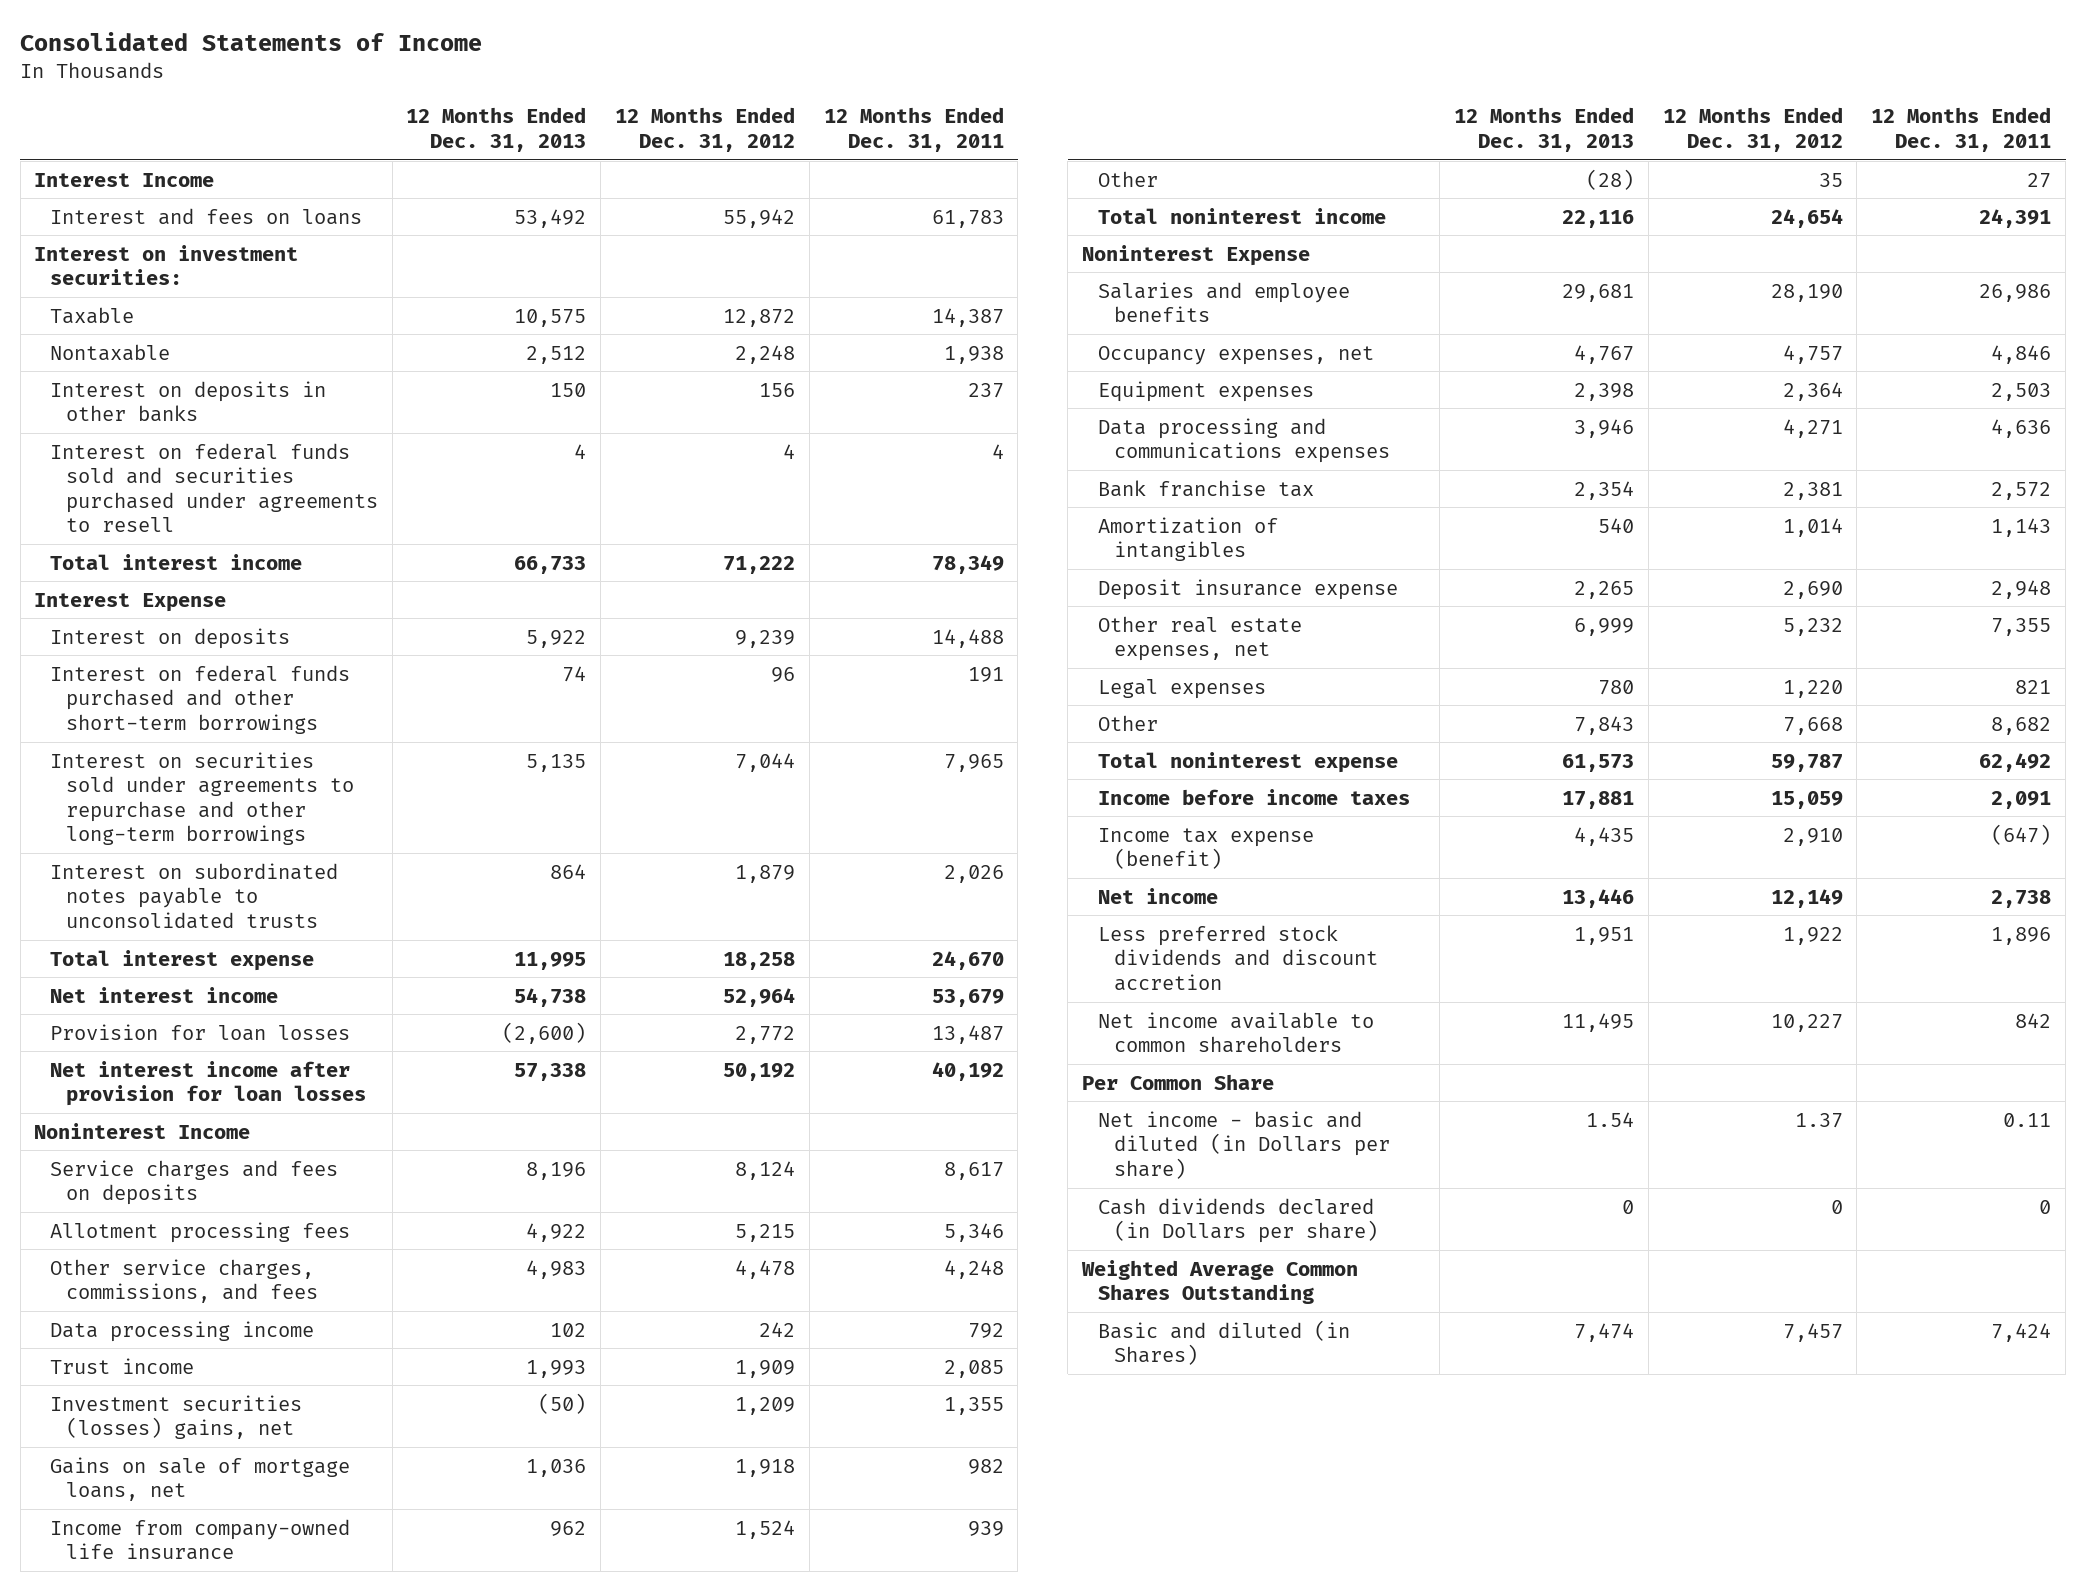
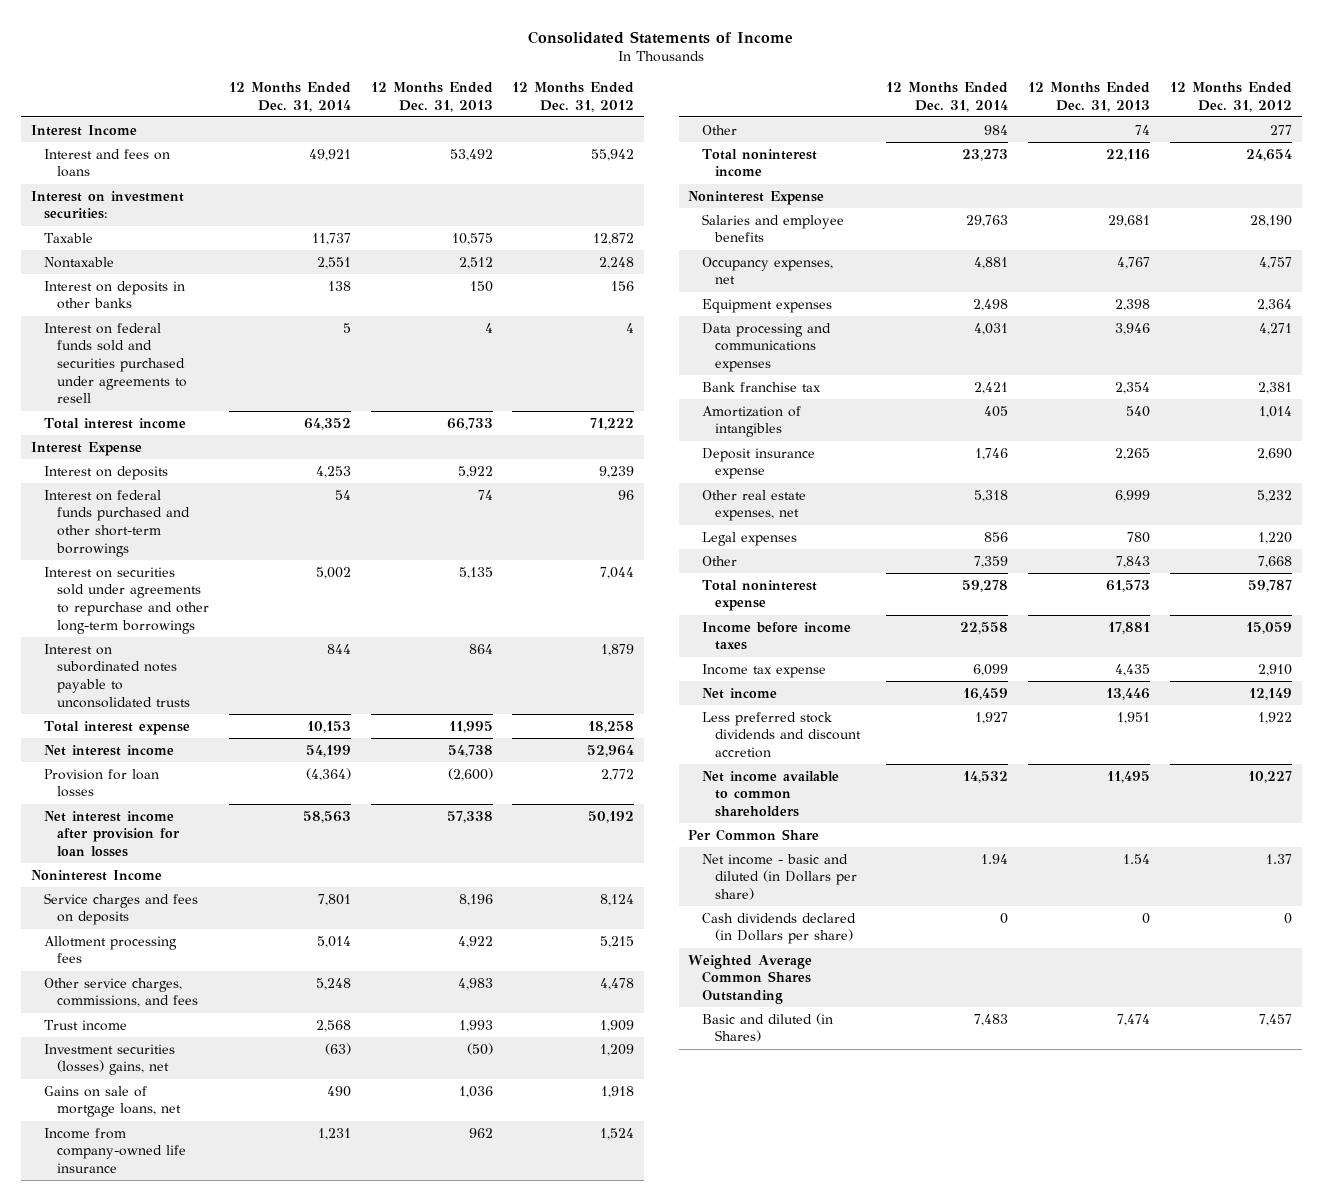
- | 12 Months Ended Dec. 31, 2013 | 12 Months Ended Dec. 31, 2012 | 12 Months Ended Dec. 31, 2011
+ | 12 Months Ended Dec. 31, 2014 | 12 Months Ended Dec. 31, 2013 | 12 Months Ended Dec. 31, 2012
- Data processing income | 102 | 242 | 792
- Other | (28) | 35 | 27
+ Other | 984 | 74 | 277
- Income tax expense (benefit) | 4,435 | 2,910 | (647)
+ Income tax expense | 6,099 | 4,435 | 2,910

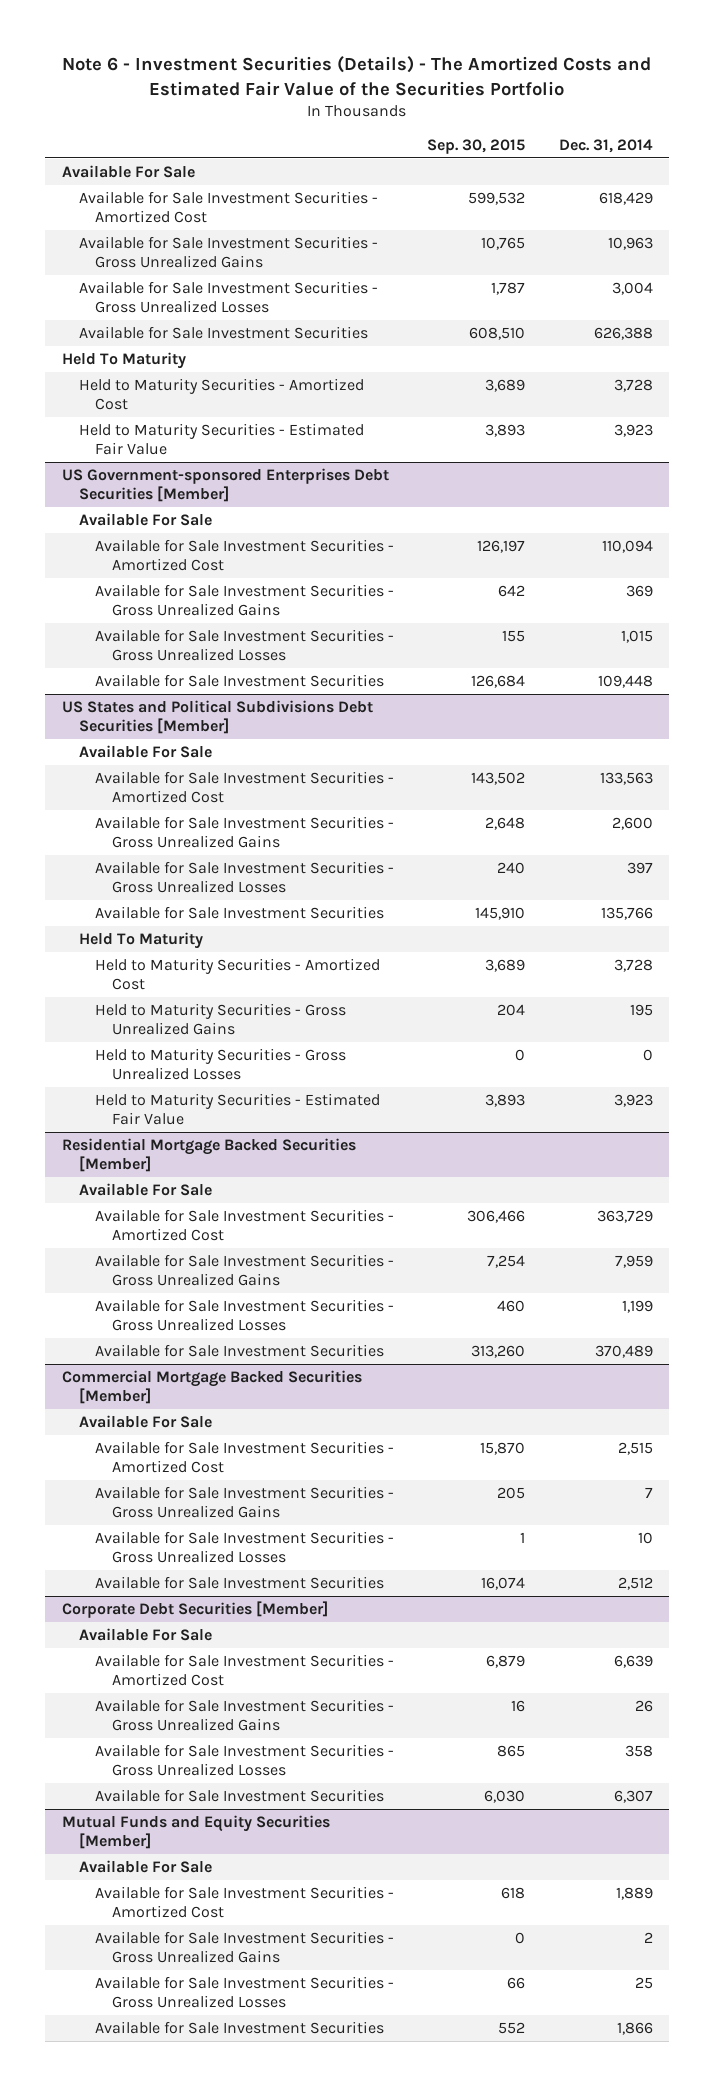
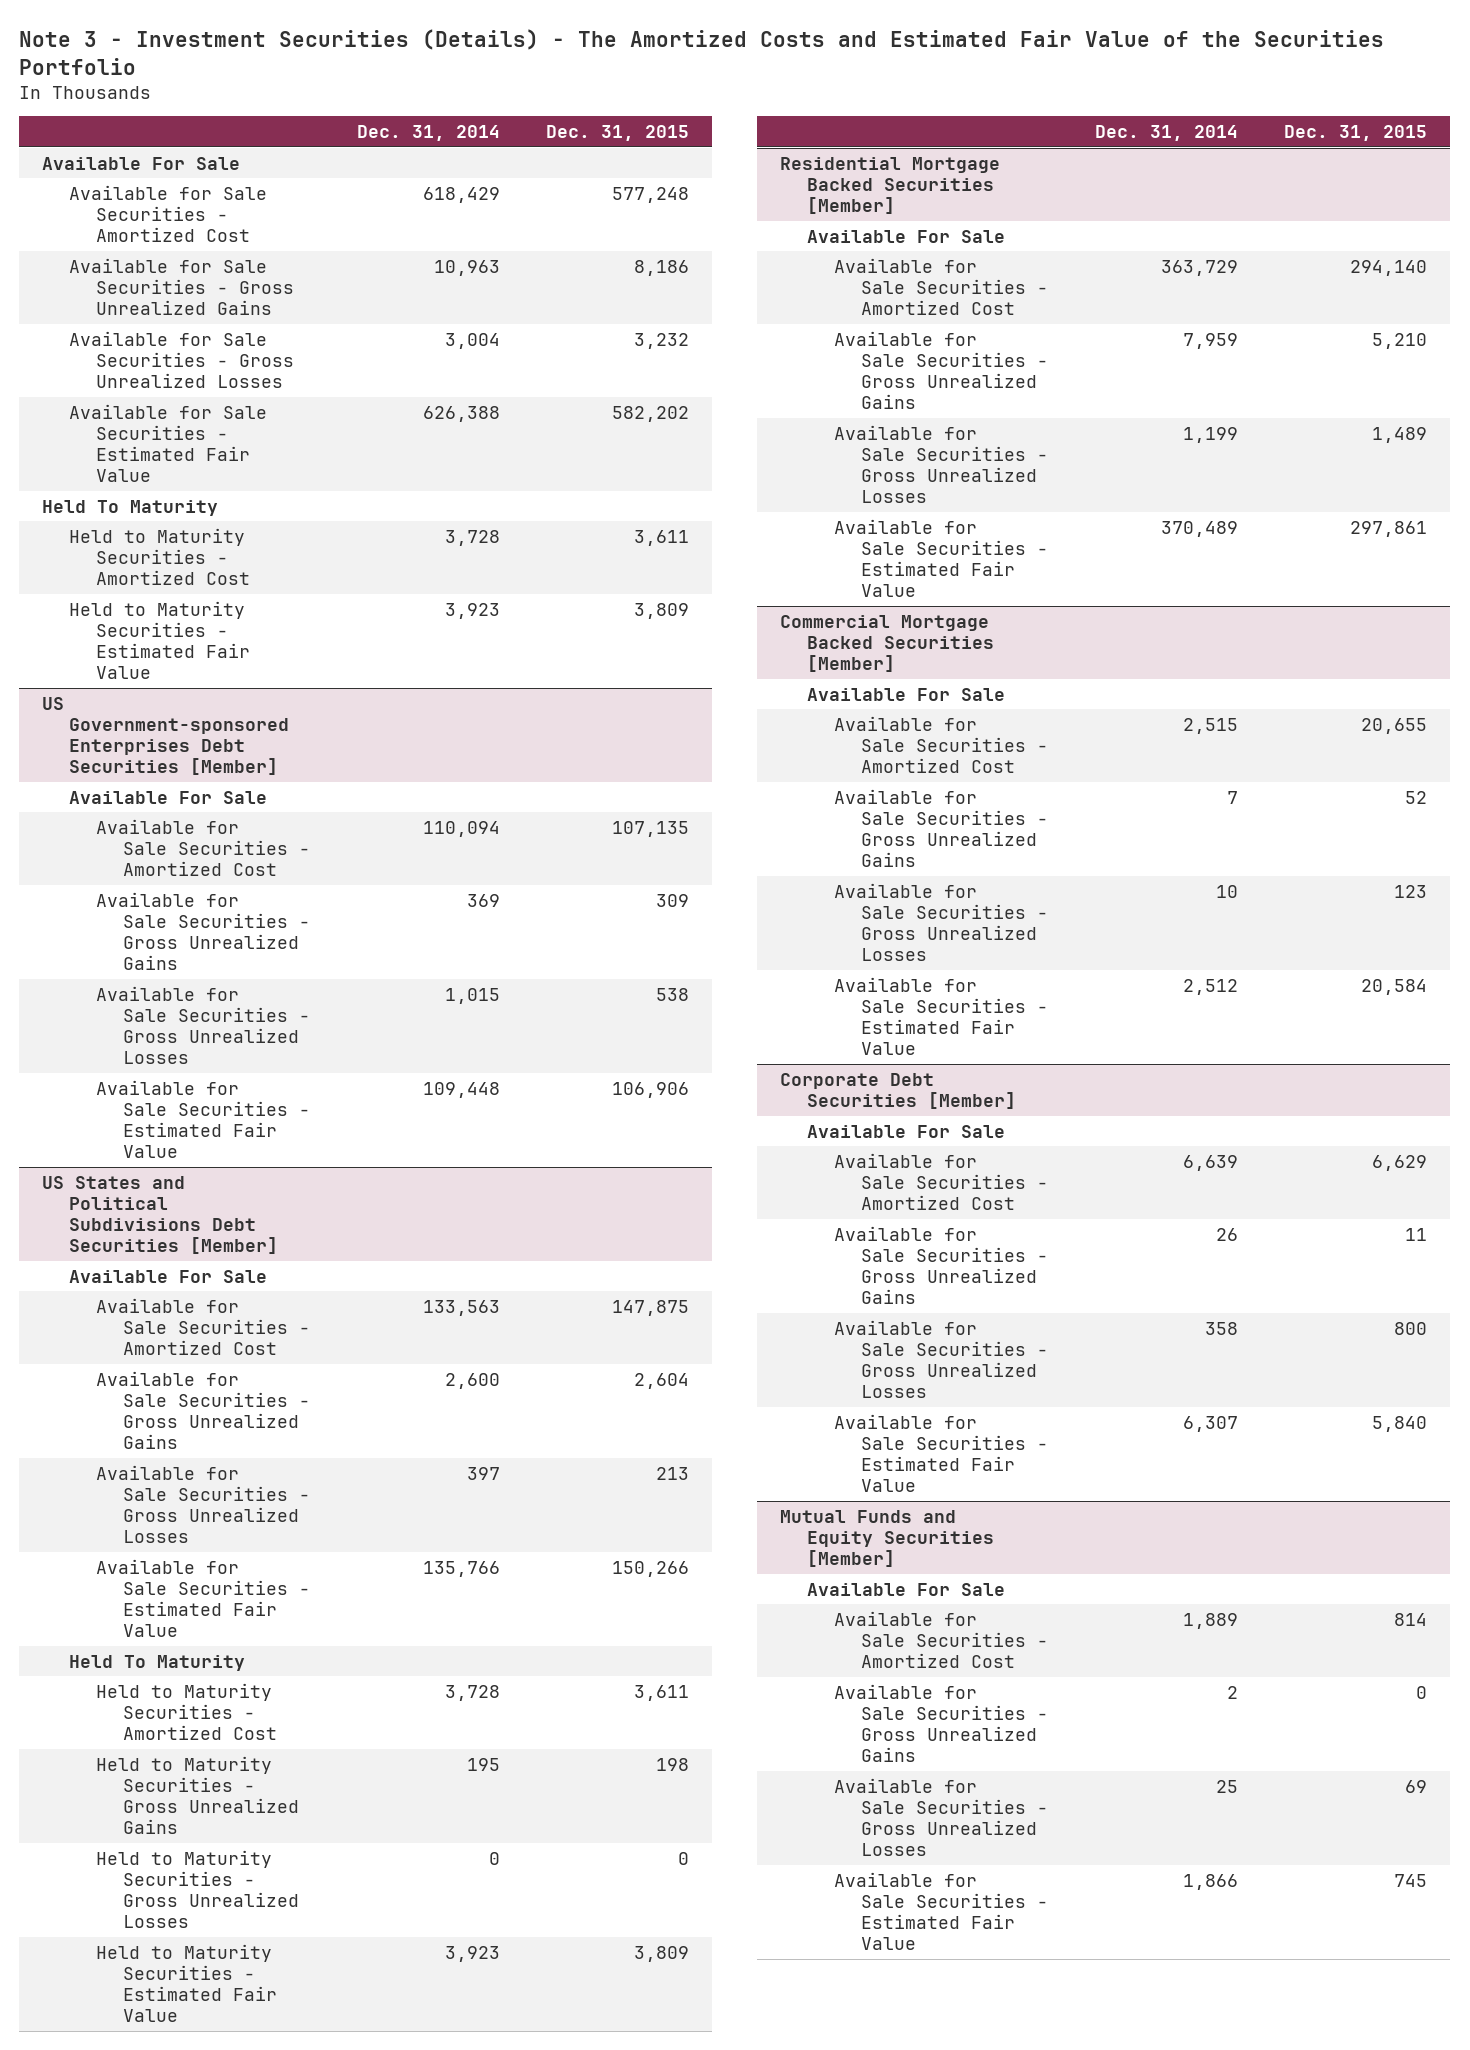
- Note 6 - Investment Securities (Details) - The Amortized Costs and Estimated Fair Value of the Securities Portfolio
+ Note 3 - Investment Securities (Details) - The Amortized Costs and Estimated Fair Value of the Securities Portfolio
- | Sep. 30, 2015 | Dec. 31, 2014
+ | Dec. 31, 2014 | Dec. 31, 2015
- Available for Sale Investment Securities - Amortized Cost | 599,532 | 618,429
- Available for Sale Investment Securities - Gross Unrealized Gains | 10,765 | 10,963
- Available for Sale Investment Securities - Gross Unrealized Losses | 1,787 | 3,004
- Available for Sale Investment Securities | 608,510 | 626,388
+ Available for Sale Securities - Amortized Cost | 618,429 | 577,248
+ Available for Sale Securities - Gross Unrealized Gains | 10,963 | 8,186
+ Available for Sale Securities - Gross Unrealized Losses | 3,004 | 3,232
+ Available for Sale Securities - Estimated Fair Value | 626,388 | 582,202
@ US Government-sponsored Enterprises Debt Securities [Member]
- Available for Sale Investment Securities - Amortized Cost | 126,197 | 110,094
- Available for Sale Investment Securities - Gross Unrealized Gains | 642 | 369
- Available for Sale Investment Securities - Gross Unrealized Losses | 155 | 1,015
- Available for Sale Investment Securities | 126,684 | 109,448
+ Available for Sale Securities - Amortized Cost | 110,094 | 107,135
+ Available for Sale Securities - Gross Unrealized Gains | 369 | 309
+ Available for Sale Securities - Gross Unrealized Losses | 1,015 | 538
+ Available for Sale Securities - Estimated Fair Value | 109,448 | 106,906
@ US States and Political Subdivisions Debt Securities [Member]
- Available for Sale Investment Securities - Amortized Cost | 143,502 | 133,563
- Available for Sale Investment Securities - Gross Unrealized Gains | 2,648 | 2,600
- Available for Sale Investment Securities - Gross Unrealized Losses | 240 | 397
- Available for Sale Investment Securities | 145,910 | 135,766
+ Available for Sale Securities - Amortized Cost | 133,563 | 147,875
+ Available for Sale Securities - Gross Unrealized Gains | 2,600 | 2,604
+ Available for Sale Securities - Gross Unrealized Losses | 397 | 213
+ Available for Sale Securities - Estimated Fair Value | 135,766 | 150,266
@ Residential Mortgage Backed Securities [Member]
- Available for Sale Investment Securities - Amortized Cost | 306,466 | 363,729
- Available for Sale Investment Securities - Gross Unrealized Gains | 7,254 | 7,959
- Available for Sale Investment Securities - Gross Unrealized Losses | 460 | 1,199
- Available for Sale Investment Securities | 313,260 | 370,489
+ Available for Sale Securities - Amortized Cost | 363,729 | 294,140
+ Available for Sale Securities - Gross Unrealized Gains | 7,959 | 5,210
+ Available for Sale Securities - Gross Unrealized Losses | 1,199 | 1,489
+ Available for Sale Securities - Estimated Fair Value | 370,489 | 297,861
@ Commercial Mortgage Backed Securities [Member]
- Available for Sale Investment Securities - Amortized Cost | 15,870 | 2,515
- Available for Sale Investment Securities - Gross Unrealized Gains | 205 | 7
- Available for Sale Investment Securities - Gross Unrealized Losses | 1 | 10
- Available for Sale Investment Securities | 16,074 | 2,512
+ Available for Sale Securities - Amortized Cost | 2,515 | 20,655
+ Available for Sale Securities - Gross Unrealized Gains | 7 | 52
+ Available for Sale Securities - Gross Unrealized Losses | 10 | 123
+ Available for Sale Securities - Estimated Fair Value | 2,512 | 20,584
@ Corporate Debt Securities [Member]
- Available for Sale Investment Securities - Amortized Cost | 6,879 | 6,639
- Available for Sale Investment Securities - Gross Unrealized Gains | 16 | 26
- Available for Sale Investment Securities - Gross Unrealized Losses | 865 | 358
- Available for Sale Investment Securities | 6,030 | 6,307
+ Available for Sale Securities - Amortized Cost | 6,639 | 6,629
+ Available for Sale Securities - Gross Unrealized Gains | 26 | 11
+ Available for Sale Securities - Gross Unrealized Losses | 358 | 800
+ Available for Sale Securities - Estimated Fair Value | 6,307 | 5,840
@ Mutual Funds and Equity Securities [Member]
- Available for Sale Investment Securities - Amortized Cost | 618 | 1,889
- Available for Sale Investment Securities - Gross Unrealized Gains | 0 | 2
- Available for Sale Investment Securities - Gross Unrealized Losses | 66 | 25
- Available for Sale Investment Securities | 552 | 1,866
+ Available for Sale Securities - Amortized Cost | 1,889 | 814
+ Available for Sale Securities - Gross Unrealized Gains | 2 | 0
+ Available for Sale Securities - Gross Unrealized Losses | 25 | 69
+ Available for Sale Securities - Estimated Fair Value | 1,866 | 745

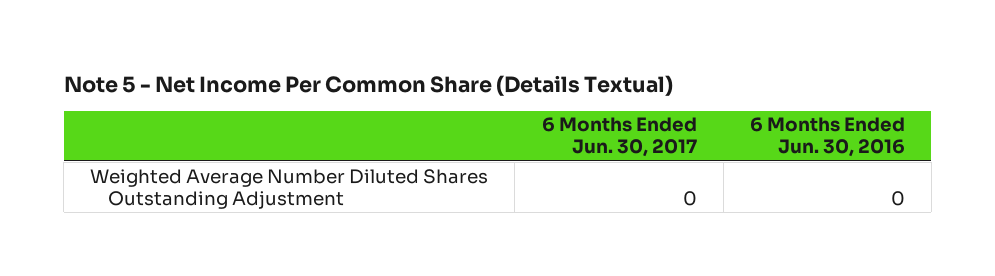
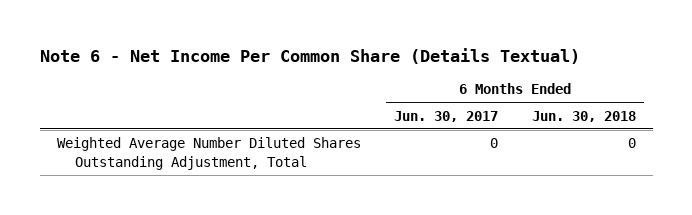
- Note 5 - Net Income Per Common Share (Details Textual)
+ Note 6 - Net Income Per Common Share (Details Textual)
- | 6 Months Ended Jun. 30, 2017 | 6 Months Ended Jun. 30, 2016
+ | 6 Months Ended Jun. 30, 2017 | 6 Months Ended Jun. 30, 2018
- Weighted Average Number Diluted Shares Outstanding Adjustment | 0 | 0
+ Weighted Average Number Diluted Shares Outstanding Adjustment, Total | 0 | 0

